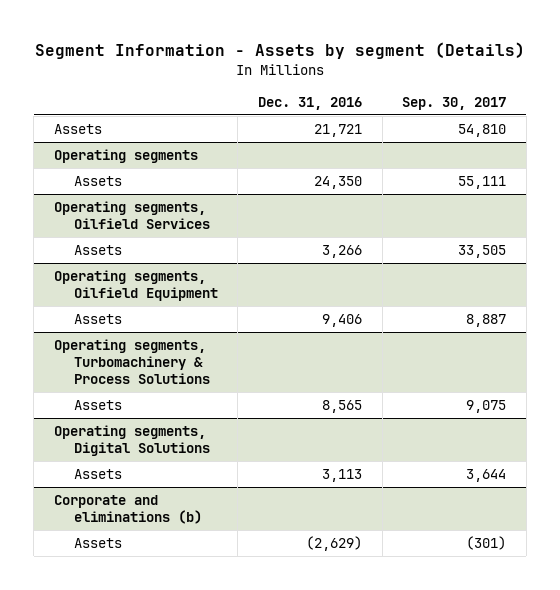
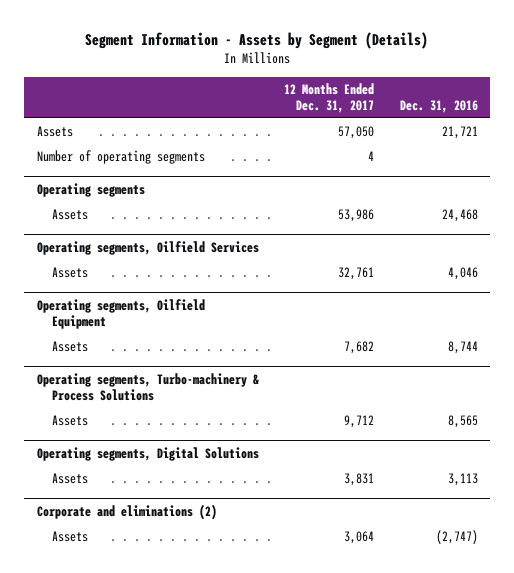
- Segment Information - Assets by segment (Details)
+ Segment Information - Assets by Segment (Details)
- | Dec. 31, 2016 | Sep. 30, 2017
+ | 12 Months Ended Dec. 31, 2017 | Dec. 31, 2016
+ Number of operating segments | 4 |
@ Operating segments
- Assets | 24,350 | 55,111
+ Assets | 53,986 | 24,468
@ Operating segments, Oilfield Services
- Assets | 3,266 | 33,505
+ Assets | 32,761 | 4,046
@ Operating segments, Oilfield Equipment
- Assets | 9,406 | 8,887
- Operating segments, Turbomachinery & Process Solutions
@ Operating segments, Oilfield Equipment
+ Assets | 7,682 | 8,744
+ Operating segments, Turbo-machinery & Process Solutions
- Corporate and eliminations (b)
- Assets | (2,629) | (301)
+ Corporate and eliminations (2)
+ Assets | 3,064 | (2,747)

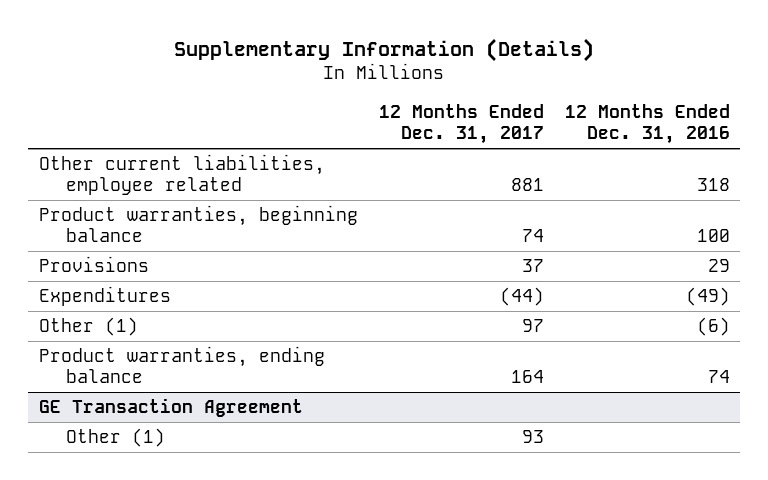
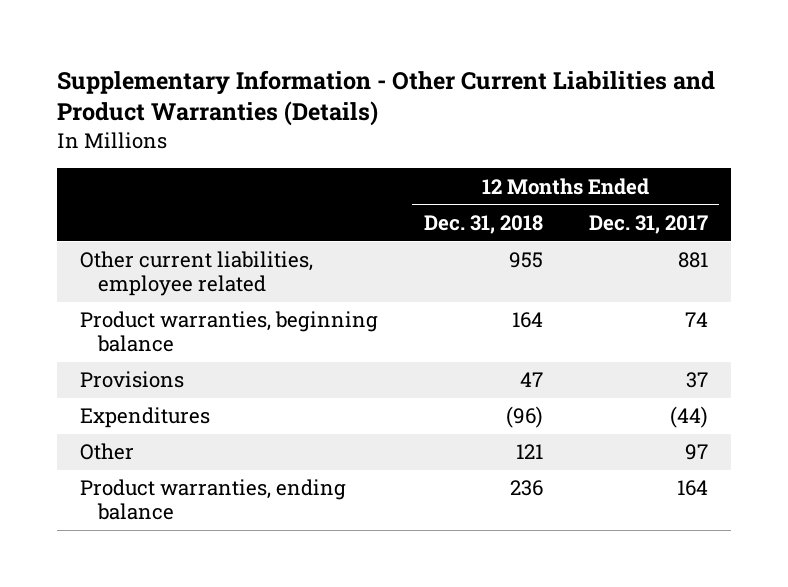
- Supplementary Information (Details)
+ Supplementary Information - Other Current Liabilities and Product Warranties (Details)
- | 12 Months Ended Dec. 31, 2017 | 12 Months Ended Dec. 31, 2016
+ | 12 Months Ended Dec. 31, 2018 | 12 Months Ended Dec. 31, 2017
- Other (1) | 97 | (6)
+ Other | 121 | 97
- GE Transaction Agreement
- Other (1) | 93 |

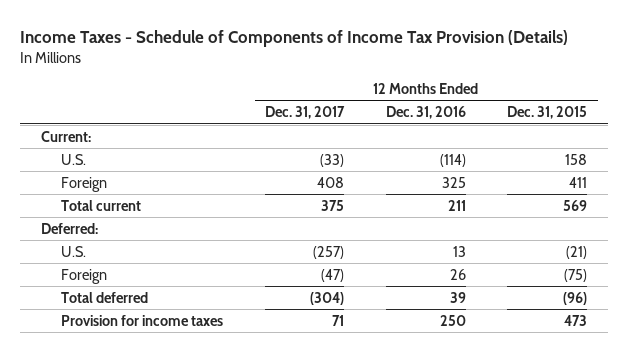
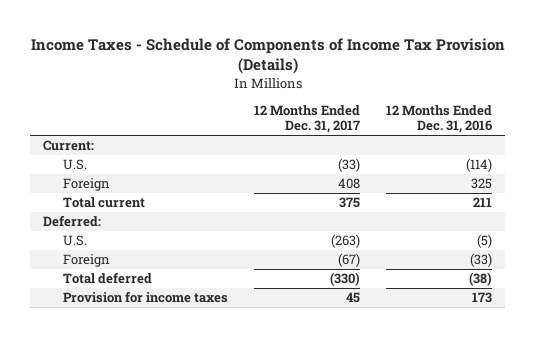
- | 12 Months Ended Dec. 31, 2017 | 12 Months Ended Dec. 31, 2016 | 12 Months Ended Dec. 31, 2015
+ | 12 Months Ended Dec. 31, 2017 | 12 Months Ended Dec. 31, 2016
- U.S. | (257) | 13 | (21)
- Foreign | (47) | 26 | (75)
- Total deferred | (304) | 39 | (96)
- Provision for income taxes | 71 | 250 | 473
+ U.S. | (263) | (5)
+ Foreign | (67) | (33)
+ Total deferred | (330) | (38)
+ Provision for income taxes | 45 | 173

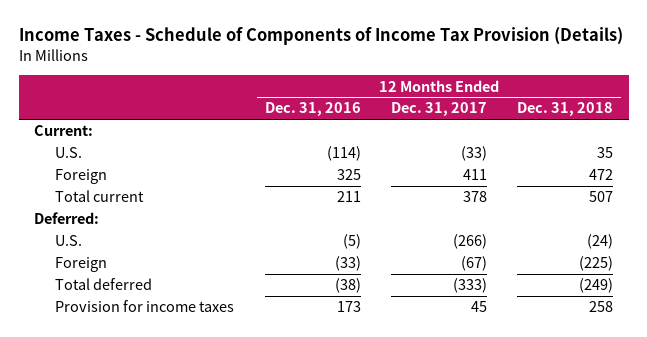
- | 12 Months Ended Dec. 31, 2017 | 12 Months Ended Dec. 31, 2016
+ | 12 Months Ended Dec. 31, 2016 | 12 Months Ended Dec. 31, 2017 | 12 Months Ended Dec. 31, 2018
- Foreign | 408 | 325
- Total current | 375 | 211
+ Foreign | 325 | 411 | 472
+ Total current | 211 | 378 | 507
- U.S. | (263) | (5)
+ U.S. | (5) | (266) | (24)
- Total deferred | (330) | (38)
+ Total deferred | (38) | (333) | (249)

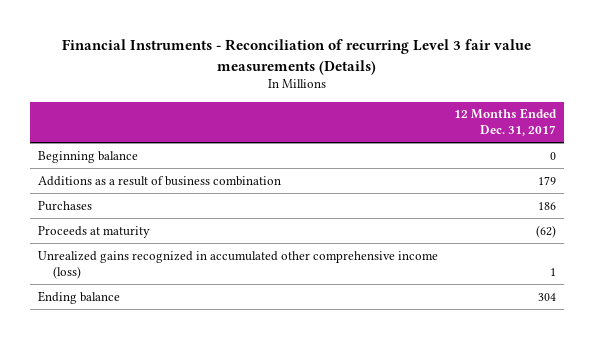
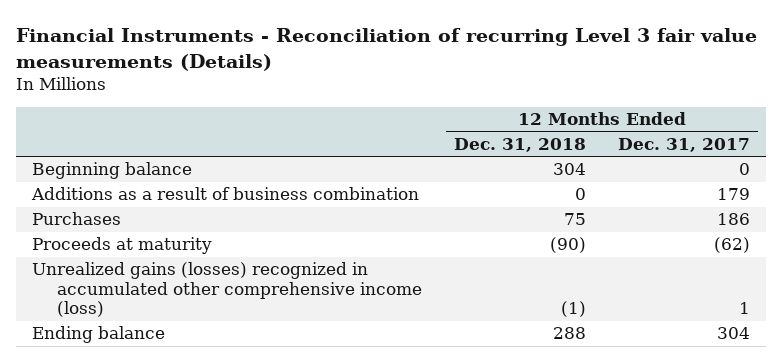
- | 12 Months Ended Dec. 31, 2017
+ | 12 Months Ended Dec. 31, 2018 | 12 Months Ended Dec. 31, 2017
- Unrealized gains recognized in accumulated other comprehensive income (loss) | 1
+ Unrealized gains (losses) recognized in accumulated other comprehensive income (loss) | (1) | 1

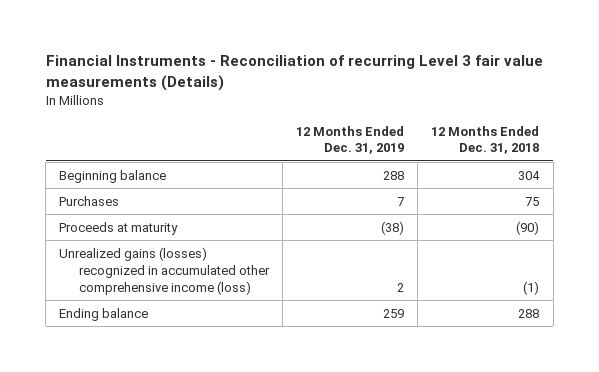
- | 12 Months Ended Dec. 31, 2018 | 12 Months Ended Dec. 31, 2017
+ | 12 Months Ended Dec. 31, 2019 | 12 Months Ended Dec. 31, 2018
- Additions as a result of business combination | 0 | 179

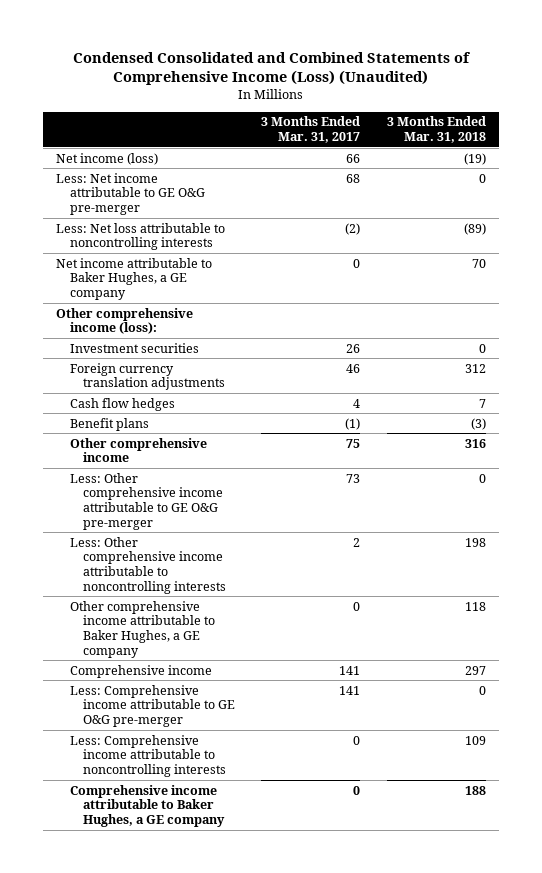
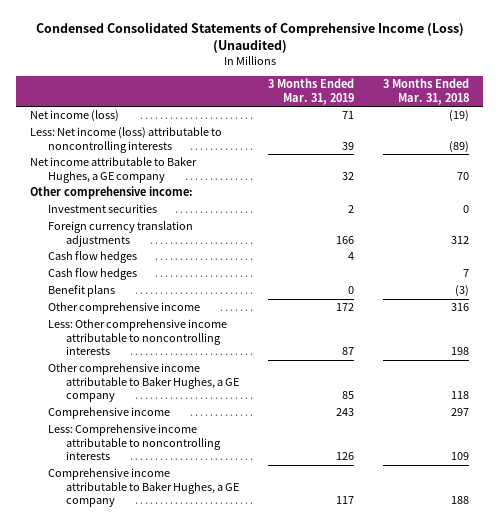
- Condensed Consolidated and Combined Statements of Comprehensive Income (Loss) (Unaudited)
+ Condensed Consolidated Statements of Comprehensive Income (Loss) (Unaudited)
- | 3 Months Ended Mar. 31, 2017 | 3 Months Ended Mar. 31, 2018
+ | 3 Months Ended Mar. 31, 2019 | 3 Months Ended Mar. 31, 2018
- Less: Net income attributable to GE O&G pre-merger | 68 | 0
- Less: Net loss attributable to noncontrolling interests | (2) | (89)
+ Less: Net income (loss) attributable to noncontrolling interests | 39 | (89)
- Other comprehensive income (loss):
+ Other comprehensive income:
+ Cash flow hedges | 4 |
- Less: Other comprehensive income attributable to GE O&G pre-merger | 73 | 0
- Less: Comprehensive income attributable to GE O&G pre-merger | 141 | 0

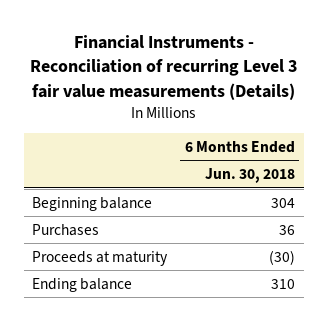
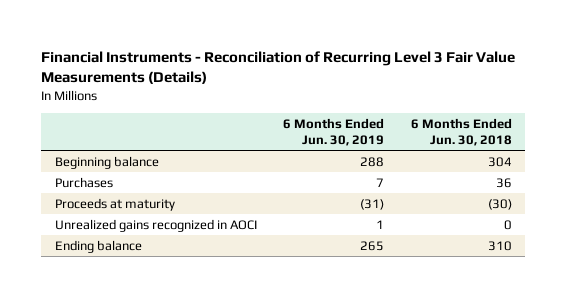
- Financial Instruments - Reconciliation of recurring Level 3 fair value measurements (Details)
+ Financial Instruments - Reconciliation of Recurring Level 3 Fair Value Measurements (Details)
- | 6 Months Ended Jun. 30, 2018
+ | 6 Months Ended Jun. 30, 2019 | 6 Months Ended Jun. 30, 2018
+ Unrealized gains recognized in AOCI | 1 | 0

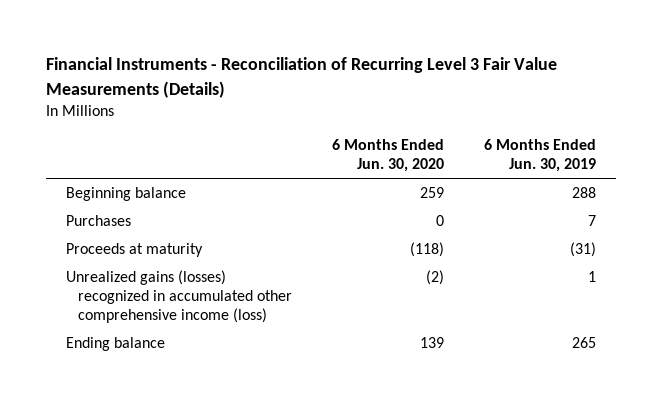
- | 6 Months Ended Jun. 30, 2019 | 6 Months Ended Jun. 30, 2018
+ | 6 Months Ended Jun. 30, 2020 | 6 Months Ended Jun. 30, 2019
- Unrealized gains recognized in AOCI | 1 | 0
+ Unrealized gains (losses) recognized in accumulated other comprehensive income (loss) | (2) | 1

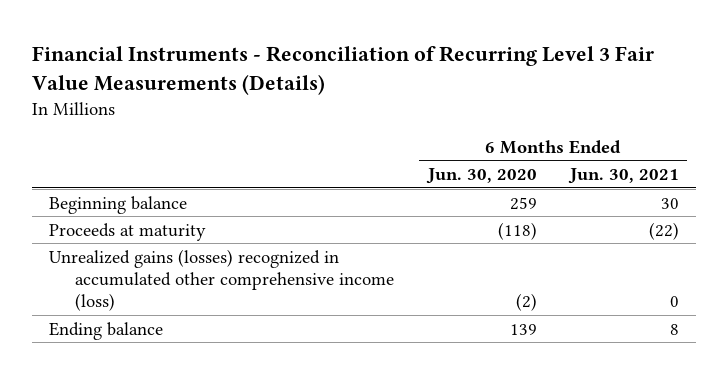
- | 6 Months Ended Jun. 30, 2020 | 6 Months Ended Jun. 30, 2019
+ | 6 Months Ended Jun. 30, 2020 | 6 Months Ended Jun. 30, 2021
- Purchases | 0 | 7

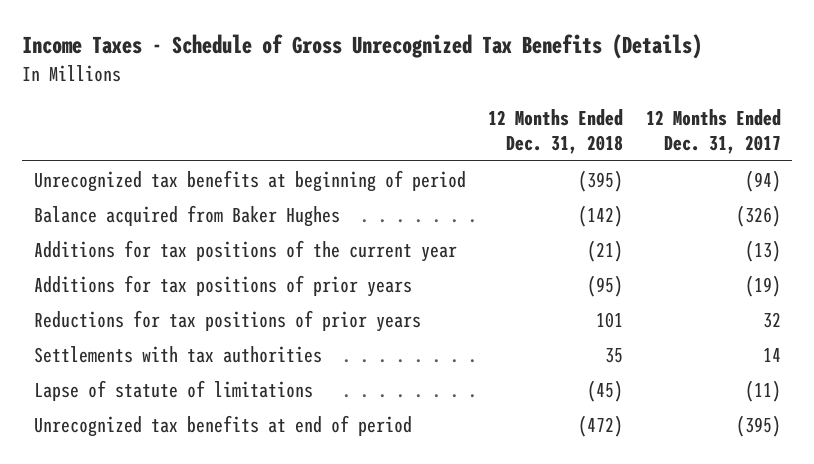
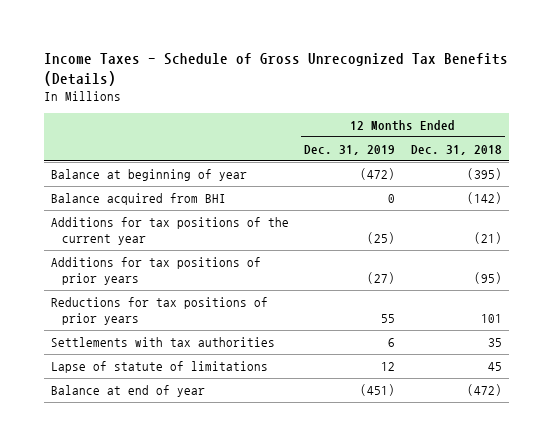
- | 12 Months Ended Dec. 31, 2018 | 12 Months Ended Dec. 31, 2017
+ | 12 Months Ended Dec. 31, 2019 | 12 Months Ended Dec. 31, 2018
- Unrecognized tax benefits at beginning of period | (395) | (94)
- Balance acquired from Baker Hughes | (142) | (326)
+ Balance at beginning of year | (472) | (395)
+ Balance acquired from BHI | 0 | (142)
- Lapse of statute of limitations | (45) | (11)
- Unrecognized tax benefits at end of period | (472) | (395)
+ Lapse of statute of limitations | 12 | 45
+ Balance at end of year | (451) | (472)

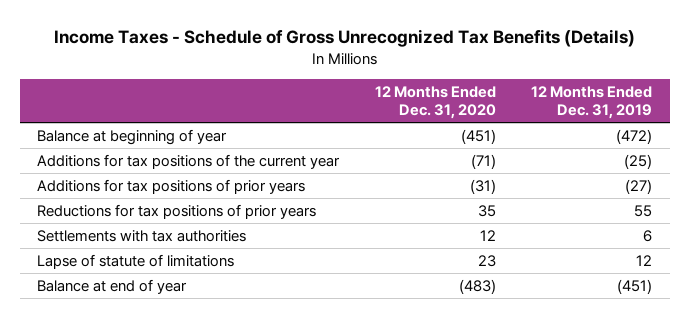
- | 12 Months Ended Dec. 31, 2019 | 12 Months Ended Dec. 31, 2018
+ | 12 Months Ended Dec. 31, 2020 | 12 Months Ended Dec. 31, 2019
- Balance acquired from BHI | 0 | (142)

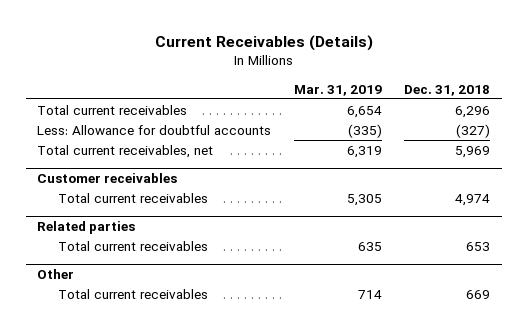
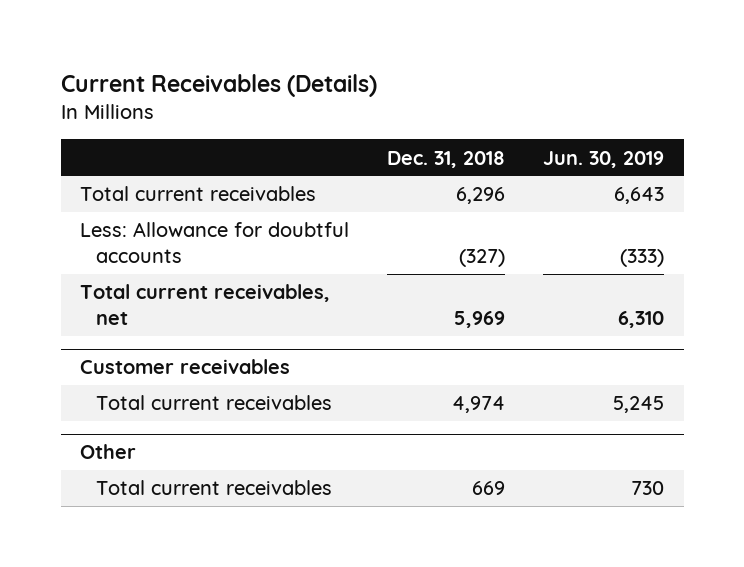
- | Mar. 31, 2019 | Dec. 31, 2018
+ | Dec. 31, 2018 | Jun. 30, 2019
- Related parties
- Total current receivables | 635 | 653

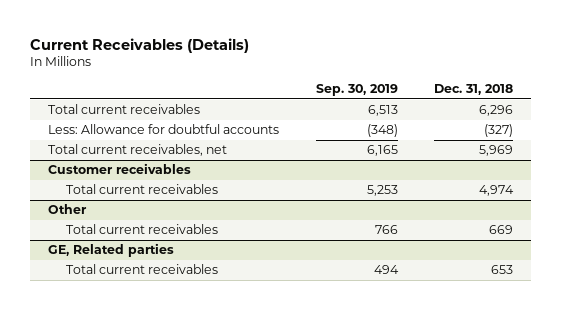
- | Dec. 31, 2018 | Jun. 30, 2019
+ | Sep. 30, 2019 | Dec. 31, 2018
+ GE, Related parties
+ Total current receivables | 494 | 653

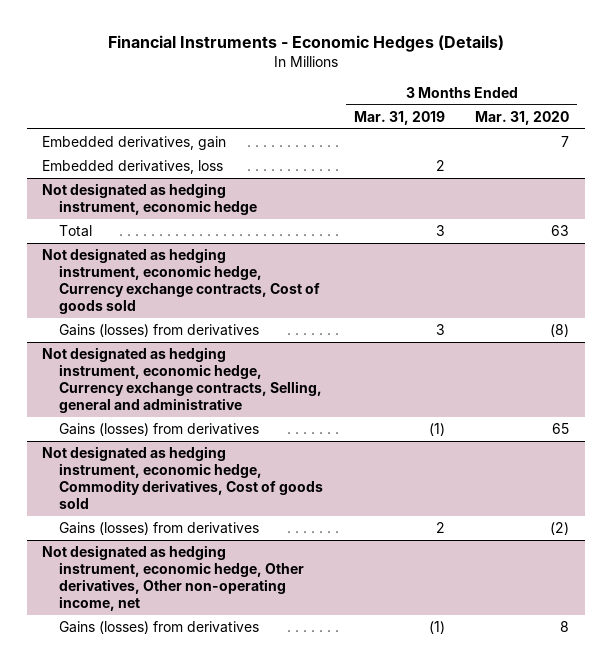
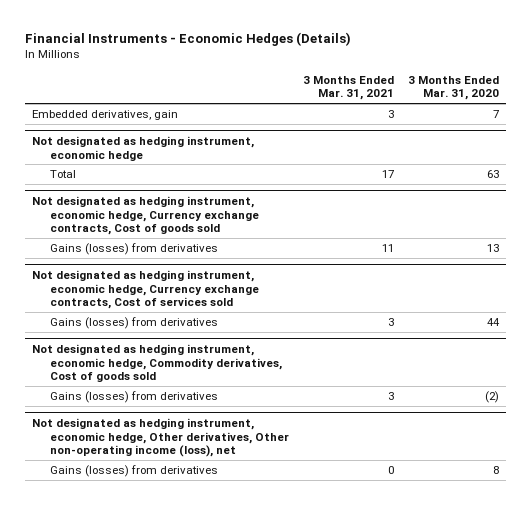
- | 3 Months Ended Mar. 31, 2019 | 3 Months Ended Mar. 31, 2020
+ | 3 Months Ended Mar. 31, 2021 | 3 Months Ended Mar. 31, 2020
- Embedded derivatives, loss | 2 |
@ Not designated as hedging instrument, economic hedge, Currency exchange contracts, Cost of goods sold
- Gains (losses) from derivatives | 3 | (8)
- Not designated as hedging instrument, economic hedge, Currency exchange contracts, Selling, general and administrative
- Gains (losses) from derivatives | (1) | 65
@ Not designated as hedging instrument, economic hedge, Currency exchange contracts, Cost of goods sold
+ Gains (losses) from derivatives | 11 | 13
+ Not designated as hedging instrument, economic hedge, Currency exchange contracts, Cost of services sold
+ Gains (losses) from derivatives | 3 | 44
- Not designated as hedging instrument, economic hedge, Other derivatives, Other non-operating income, net
+ Not designated as hedging instrument, economic hedge, Other derivatives, Other non-operating income (loss), net

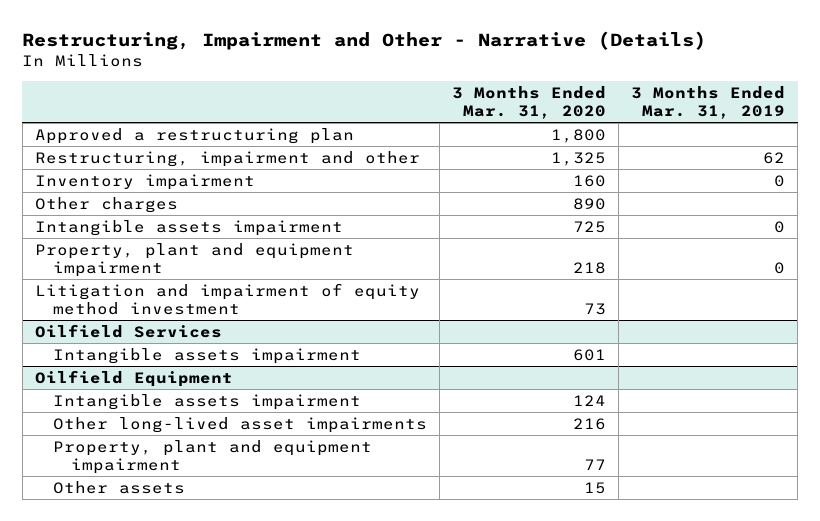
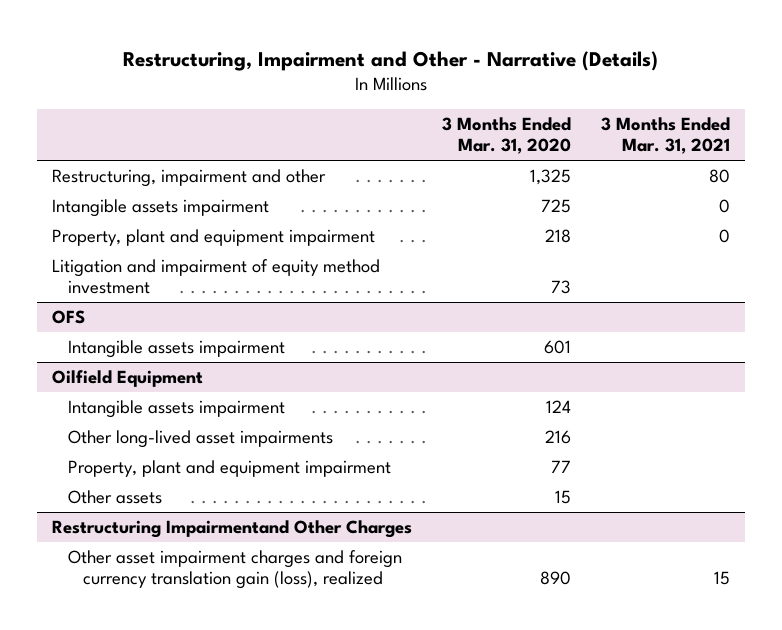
- | 3 Months Ended Mar. 31, 2020 | 3 Months Ended Mar. 31, 2019
+ | 3 Months Ended Mar. 31, 2020 | 3 Months Ended Mar. 31, 2021
- Approved a restructuring plan | 1,800 |
- Inventory impairment | 160 | 0
- Other charges | 890 |
- Oilfield Services
+ OFS
+ Restructuring Impairmentand Other Charges
+ Other asset impairment charges and foreign currency translation gain (loss), realized | 890 | 15

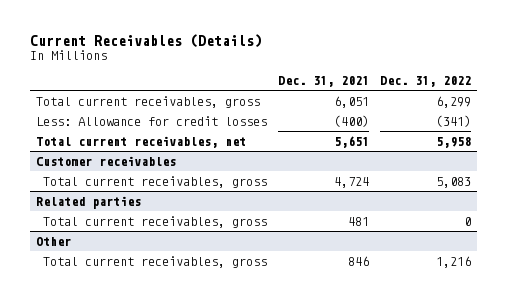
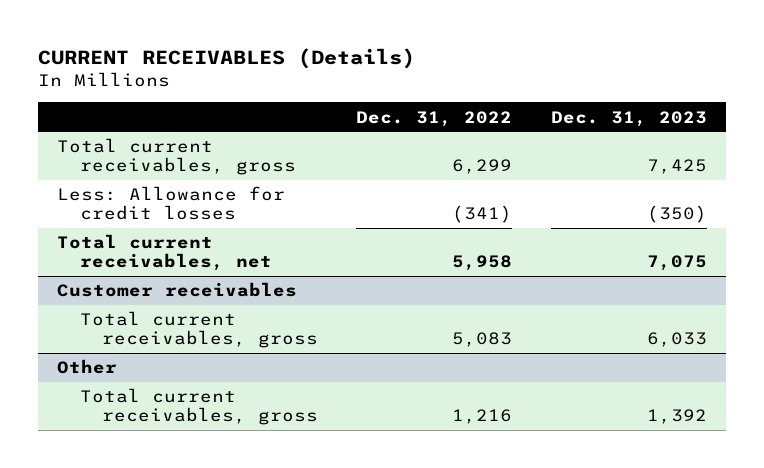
- Current Receivables (Details)
+ CURRENT RECEIVABLES (Details)
- | Dec. 31, 2021 | Dec. 31, 2022
+ | Dec. 31, 2022 | Dec. 31, 2023
- Related parties
- Total current receivables, gross | 481 | 0

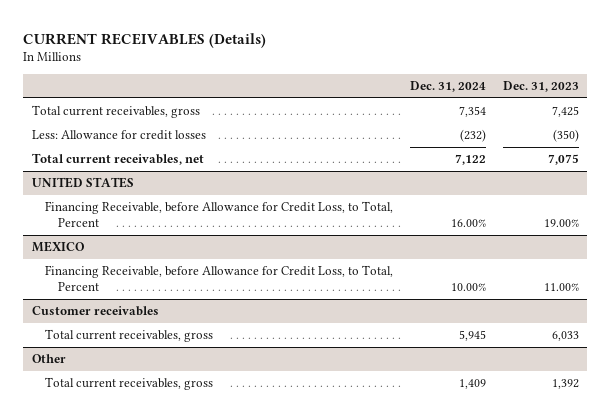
- | Dec. 31, 2022 | Dec. 31, 2023
+ | Dec. 31, 2024 | Dec. 31, 2023
+ UNITED STATES
+ Financing Receivable, before Allowance for Credit Loss, to Total, Percent | 16.00% | 19.00%
+ MEXICO
+ Financing Receivable, before Allowance for Credit Loss, to Total, Percent | 10.00% | 11.00%

